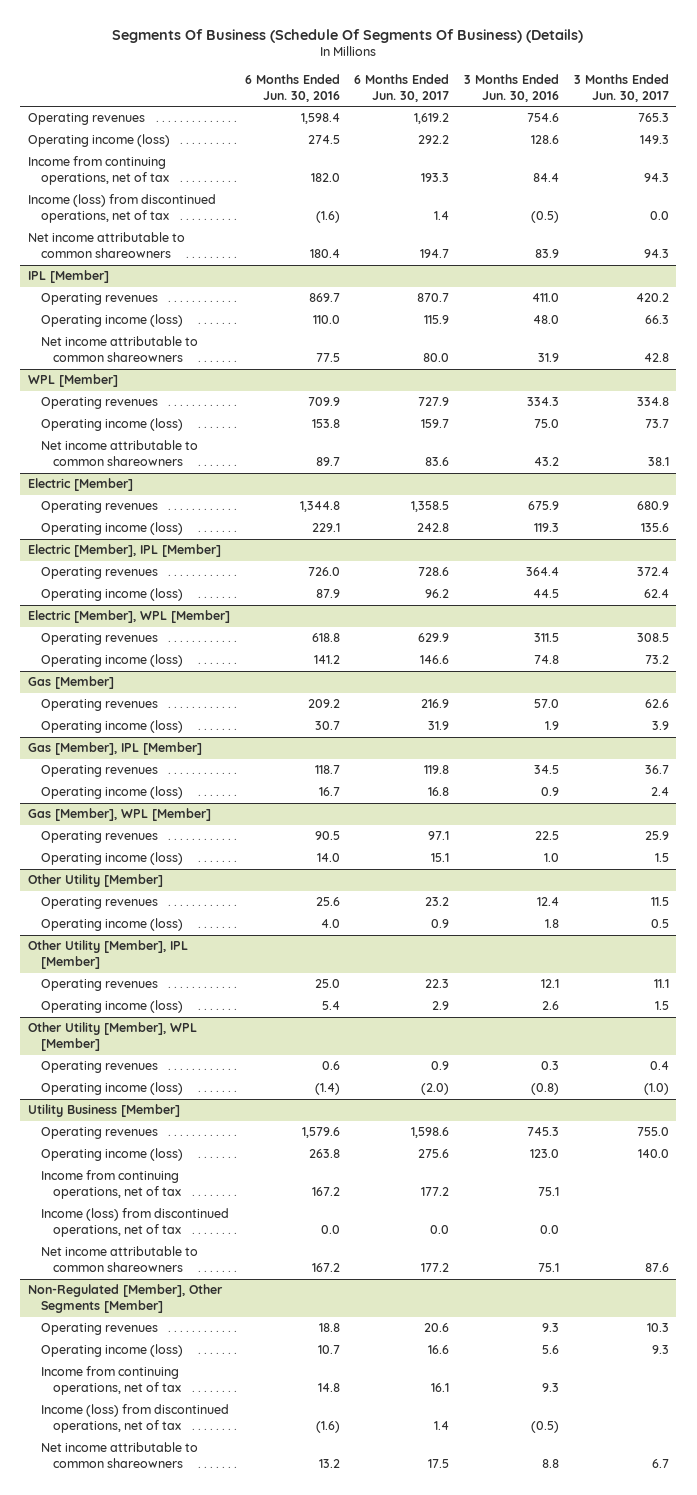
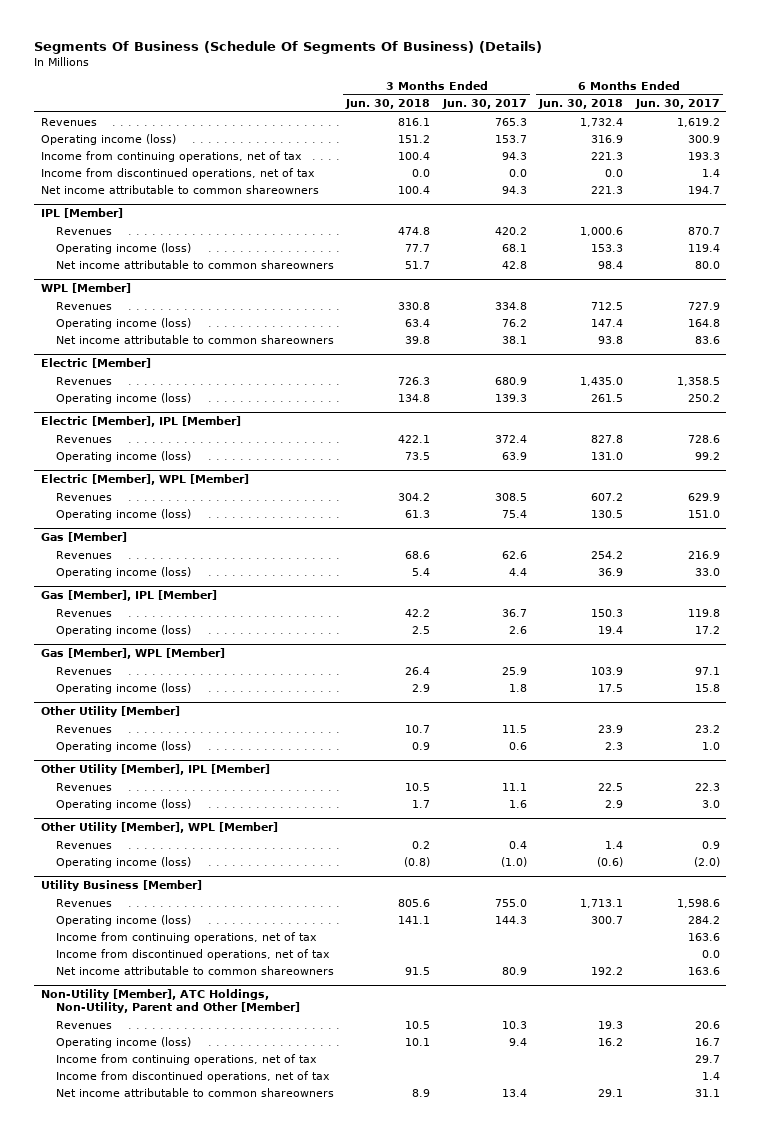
- | 6 Months Ended Jun. 30, 2016 | 6 Months Ended Jun. 30, 2017 | 3 Months Ended Jun. 30, 2016 | 3 Months Ended Jun. 30, 2017
+ | 3 Months Ended Jun. 30, 2018 | 3 Months Ended Jun. 30, 2017 | 6 Months Ended Jun. 30, 2018 | 6 Months Ended Jun. 30, 2017
- Operating revenues | 1,598.4 | 1,619.2 | 754.6 | 765.3
- Operating income (loss) | 274.5 | 292.2 | 128.6 | 149.3
+ Revenues | 816.1 | 765.3 | 1,732.4 | 1,619.2
+ Operating income (loss) | 151.2 | 153.7 | 316.9 | 300.9
- Income (loss) from discontinued operations, net of tax | (1.6) | 1.4 | (0.5) | 0.0
+ Income from discontinued operations, net of tax | 0.0 | 0.0 | 0.0 | 1.4
@ IPL [Member]
- Operating revenues | 869.7 | 870.7 | 411.0 | 420.2
- Operating income (loss) | 110.0 | 115.9 | 48.0 | 66.3
+ Revenues | 474.8 | 420.2 | 1,000.6 | 870.7
+ Operating income (loss) | 77.7 | 68.1 | 153.3 | 119.4
@ WPL [Member]
- Operating revenues | 709.9 | 727.9 | 334.3 | 334.8
- Operating income (loss) | 153.8 | 159.7 | 75.0 | 73.7
+ Revenues | 330.8 | 334.8 | 712.5 | 727.9
+ Operating income (loss) | 63.4 | 76.2 | 147.4 | 164.8
@ Electric [Member]
- Operating revenues | 1,344.8 | 1,358.5 | 675.9 | 680.9
- Operating income (loss) | 229.1 | 242.8 | 119.3 | 135.6
+ Revenues | 726.3 | 680.9 | 1,435.0 | 1,358.5
+ Operating income (loss) | 134.8 | 139.3 | 261.5 | 250.2
@ Electric [Member], IPL [Member]
- Operating revenues | 726.0 | 728.6 | 364.4 | 372.4
- Operating income (loss) | 87.9 | 96.2 | 44.5 | 62.4
+ Revenues | 422.1 | 372.4 | 827.8 | 728.6
+ Operating income (loss) | 73.5 | 63.9 | 131.0 | 99.2
@ Electric [Member], WPL [Member]
- Operating revenues | 618.8 | 629.9 | 311.5 | 308.5
- Operating income (loss) | 141.2 | 146.6 | 74.8 | 73.2
+ Revenues | 304.2 | 308.5 | 607.2 | 629.9
+ Operating income (loss) | 61.3 | 75.4 | 130.5 | 151.0
@ Gas [Member]
- Operating revenues | 209.2 | 216.9 | 57.0 | 62.6
- Operating income (loss) | 30.7 | 31.9 | 1.9 | 3.9
+ Revenues | 68.6 | 62.6 | 254.2 | 216.9
+ Operating income (loss) | 5.4 | 4.4 | 36.9 | 33.0
@ Gas [Member], IPL [Member]
- Operating revenues | 118.7 | 119.8 | 34.5 | 36.7
- Operating income (loss) | 16.7 | 16.8 | 0.9 | 2.4
+ Revenues | 42.2 | 36.7 | 150.3 | 119.8
+ Operating income (loss) | 2.5 | 2.6 | 19.4 | 17.2
@ Gas [Member], WPL [Member]
- Operating revenues | 90.5 | 97.1 | 22.5 | 25.9
- Operating income (loss) | 14.0 | 15.1 | 1.0 | 1.5
+ Revenues | 26.4 | 25.9 | 103.9 | 97.1
+ Operating income (loss) | 2.9 | 1.8 | 17.5 | 15.8
@ Other Utility [Member]
- Operating revenues | 25.6 | 23.2 | 12.4 | 11.5
- Operating income (loss) | 4.0 | 0.9 | 1.8 | 0.5
+ Revenues | 10.7 | 11.5 | 23.9 | 23.2
+ Operating income (loss) | 0.9 | 0.6 | 2.3 | 1.0
@ Other Utility [Member], IPL [Member]
- Operating revenues | 25.0 | 22.3 | 12.1 | 11.1
- Operating income (loss) | 5.4 | 2.9 | 2.6 | 1.5
+ Revenues | 10.5 | 11.1 | 22.5 | 22.3
+ Operating income (loss) | 1.7 | 1.6 | 2.9 | 3.0
@ Other Utility [Member], WPL [Member]
- Operating revenues | 0.6 | 0.9 | 0.3 | 0.4
+ Revenues | 0.2 | 0.4 | 1.4 | 0.9
@ Utility Business [Member]
- Operating revenues | 1,579.6 | 1,598.6 | 745.3 | 755.0
- Operating income (loss) | 263.8 | 275.6 | 123.0 | 140.0
- Income from continuing operations, net of tax | 167.2 | 177.2 | 75.1 |
- Income (loss) from discontinued operations, net of tax | 0.0 | 0.0 | 0.0 |
- Net income attributable to common shareowners | 167.2 | 177.2 | 75.1 | 87.6
- Non-Regulated [Member], Other Segments [Member]
- Operating revenues | 18.8 | 20.6 | 9.3 | 10.3
- Operating income (loss) | 10.7 | 16.6 | 5.6 | 9.3
- Income from continuing operations, net of tax | 14.8 | 16.1 | 9.3 |
- Income (loss) from discontinued operations, net of tax | (1.6) | 1.4 | (0.5) |
- Net income attributable to common shareowners | 13.2 | 17.5 | 8.8 | 6.7
@ Utility Business [Member]
+ Revenues | 805.6 | 755.0 | 1,713.1 | 1,598.6
+ Operating income (loss) | 141.1 | 144.3 | 300.7 | 284.2
+ Income from continuing operations, net of tax | | | | 163.6
+ Income from discontinued operations, net of tax | | | | 0.0
+ Net income attributable to common shareowners | 91.5 | 80.9 | 192.2 | 163.6
+ Non-Utility [Member], ATC Holdings, Non-Utility, Parent and Other [Member]
+ Revenues | 10.5 | 10.3 | 19.3 | 20.6
+ Operating income (loss) | 10.1 | 9.4 | 16.2 | 16.7
+ Income from continuing operations, net of tax | | | | 29.7
+ Income from discontinued operations, net of tax | | | | 1.4
+ Net income attributable to common shareowners | 8.9 | 13.4 | 29.1 | 31.1

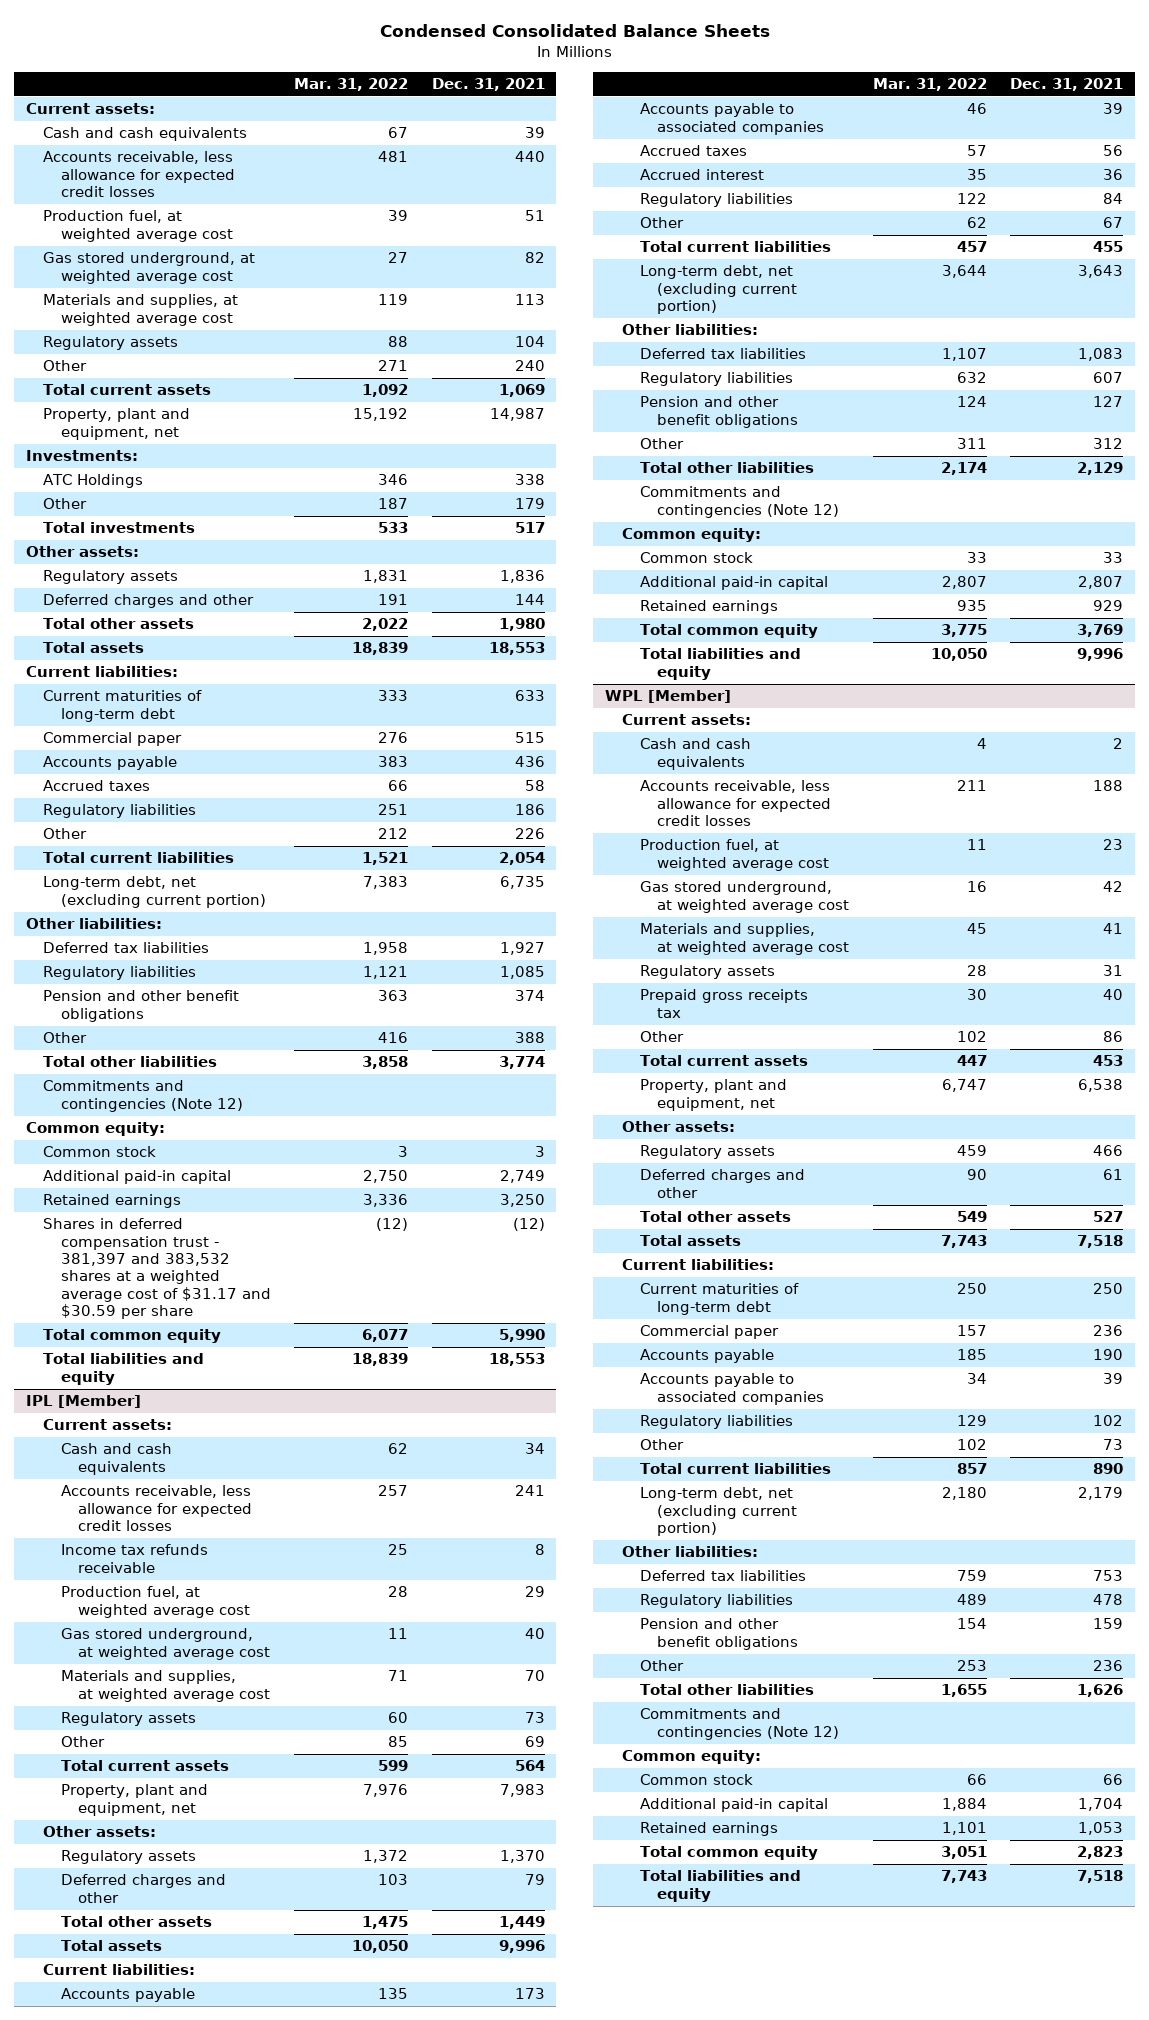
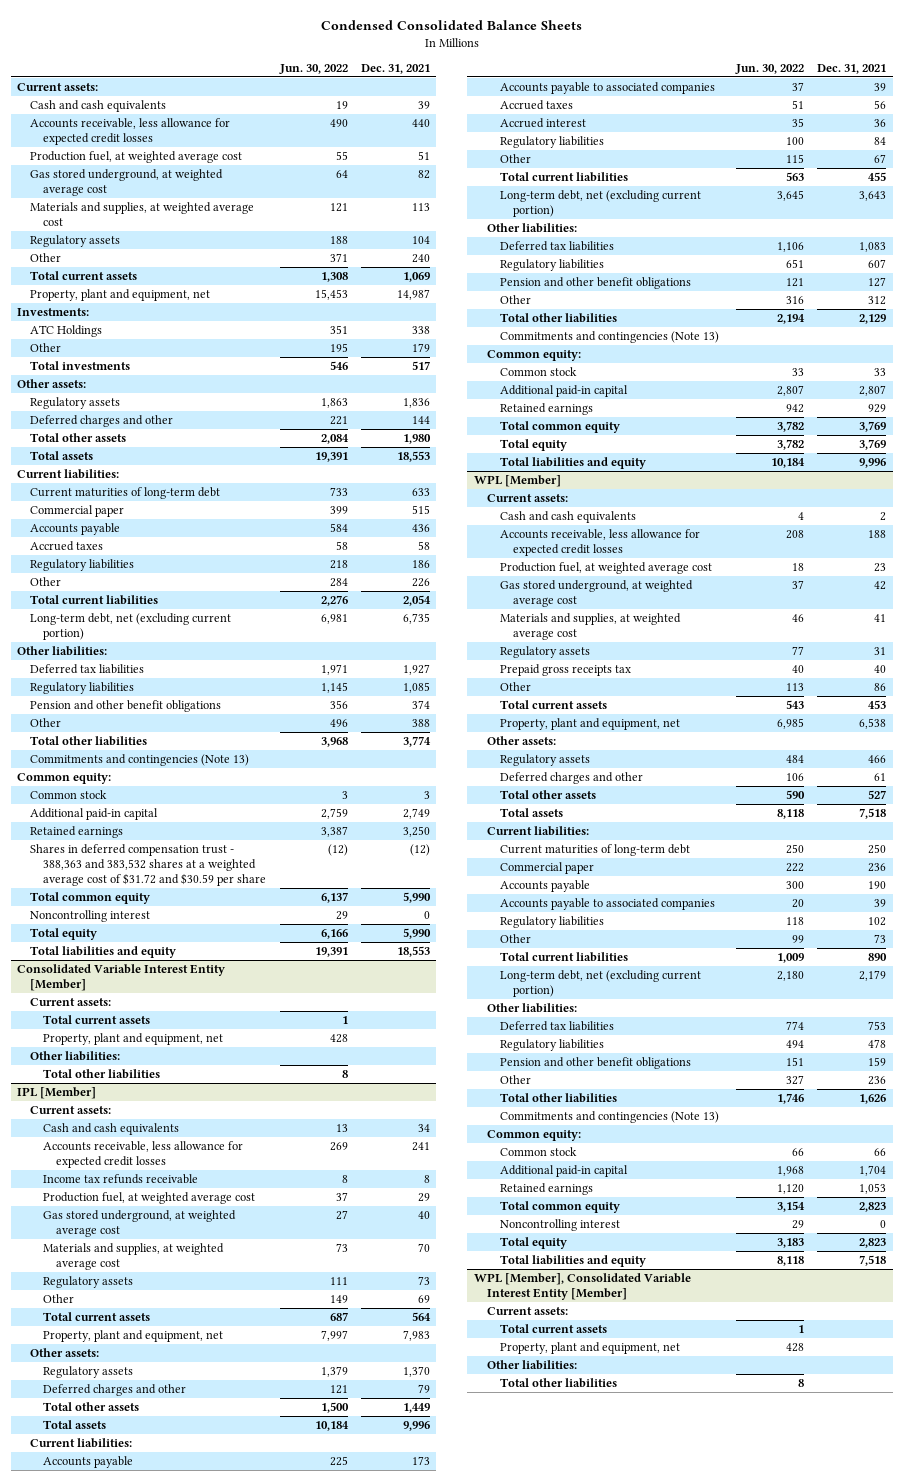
- | Mar. 31, 2022 | Dec. 31, 2021
+ | Jun. 30, 2022 | Dec. 31, 2021
- Commitments and contingencies (Note 12)
+ Commitments and contingencies (Note 13)
- Shares in deferred compensation trust - 381,397 and 383,532 shares at a weighted average cost of $31.17 and $30.59 per share | (12) | (12)
+ Shares in deferred compensation trust - 388,363 and 383,532 shares at a weighted average cost of $31.72 and $30.59 per share | (12) | (12)
+ Noncontrolling interest | 29 | 0
+ Total equity | 6,166 | 5,990
+ Consolidated Variable Interest Entity [Member]
+ Current assets:
+ Total current assets | 1 |
+ Property, plant and equipment, net | 428 |
+ Other liabilities:
+ Total other liabilities | 8 |
@ IPL [Member]
- Commitments and contingencies (Note 12)
+ Commitments and contingencies (Note 13)
+ Total equity | 3,782 | 3,769
@ WPL [Member]
- Commitments and contingencies (Note 12)
+ Commitments and contingencies (Note 13)
+ Noncontrolling interest | 29 | 0
+ Total equity | 3,183 | 2,823
+ WPL [Member], Consolidated Variable Interest Entity [Member]
+ Current assets:
+ Total current assets | 1 |
+ Property, plant and equipment, net | 428 |
+ Other liabilities:
+ Total other liabilities | 8 |

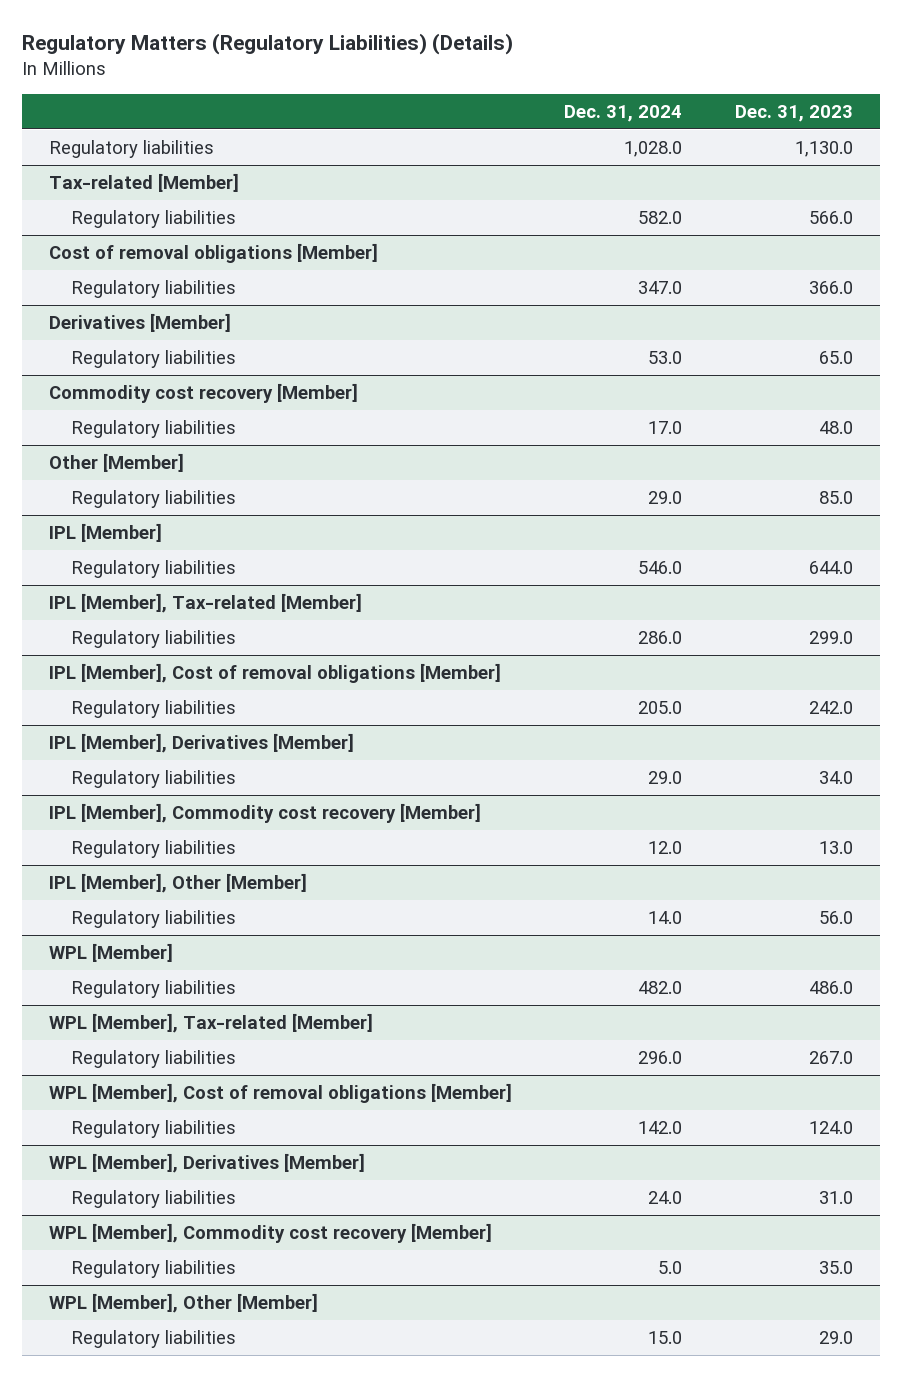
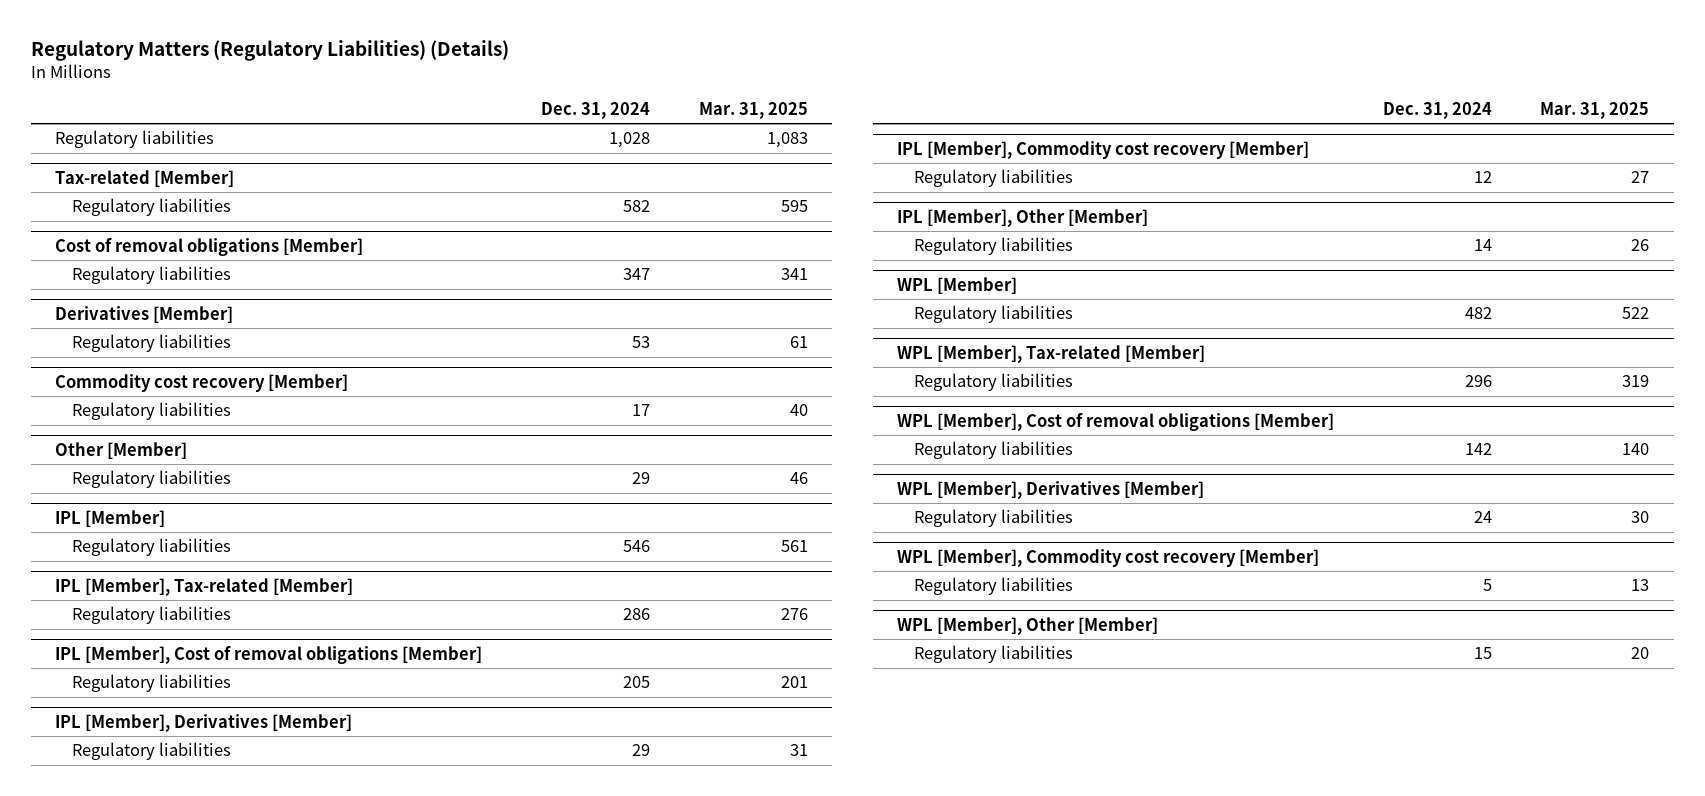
- | Dec. 31, 2024 | Dec. 31, 2023
+ | Dec. 31, 2024 | Mar. 31, 2025
- Regulatory liabilities | 1,028.0 | 1,130.0
+ Regulatory liabilities | 1,028 | 1,083
@ Tax-related [Member]
- Regulatory liabilities | 582.0 | 566.0
+ Regulatory liabilities | 582 | 595
@ Cost of removal obligations [Member]
- Regulatory liabilities | 347.0 | 366.0
+ Regulatory liabilities | 347 | 341
@ Derivatives [Member]
- Regulatory liabilities | 53.0 | 65.0
+ Regulatory liabilities | 53 | 61
@ Commodity cost recovery [Member]
- Regulatory liabilities | 17.0 | 48.0
+ Regulatory liabilities | 17 | 40
@ Other [Member]
- Regulatory liabilities | 29.0 | 85.0
+ Regulatory liabilities | 29 | 46
@ IPL [Member]
- Regulatory liabilities | 546.0 | 644.0
+ Regulatory liabilities | 546 | 561
@ IPL [Member], Tax-related [Member]
- Regulatory liabilities | 286.0 | 299.0
+ Regulatory liabilities | 286 | 276
@ IPL [Member], Cost of removal obligations [Member]
- Regulatory liabilities | 205.0 | 242.0
+ Regulatory liabilities | 205 | 201
@ IPL [Member], Derivatives [Member]
- Regulatory liabilities | 29.0 | 34.0
+ Regulatory liabilities | 29 | 31
@ IPL [Member], Commodity cost recovery [Member]
- Regulatory liabilities | 12.0 | 13.0
+ Regulatory liabilities | 12 | 27
@ IPL [Member], Other [Member]
- Regulatory liabilities | 14.0 | 56.0
+ Regulatory liabilities | 14 | 26
@ WPL [Member]
- Regulatory liabilities | 482.0 | 486.0
+ Regulatory liabilities | 482 | 522
@ WPL [Member], Tax-related [Member]
- Regulatory liabilities | 296.0 | 267.0
+ Regulatory liabilities | 296 | 319
@ WPL [Member], Cost of removal obligations [Member]
- Regulatory liabilities | 142.0 | 124.0
+ Regulatory liabilities | 142 | 140
@ WPL [Member], Derivatives [Member]
- Regulatory liabilities | 24.0 | 31.0
+ Regulatory liabilities | 24 | 30
@ WPL [Member], Commodity cost recovery [Member]
- Regulatory liabilities | 5.0 | 35.0
+ Regulatory liabilities | 5 | 13
@ WPL [Member], Other [Member]
- Regulatory liabilities | 15.0 | 29.0
+ Regulatory liabilities | 15 | 20

